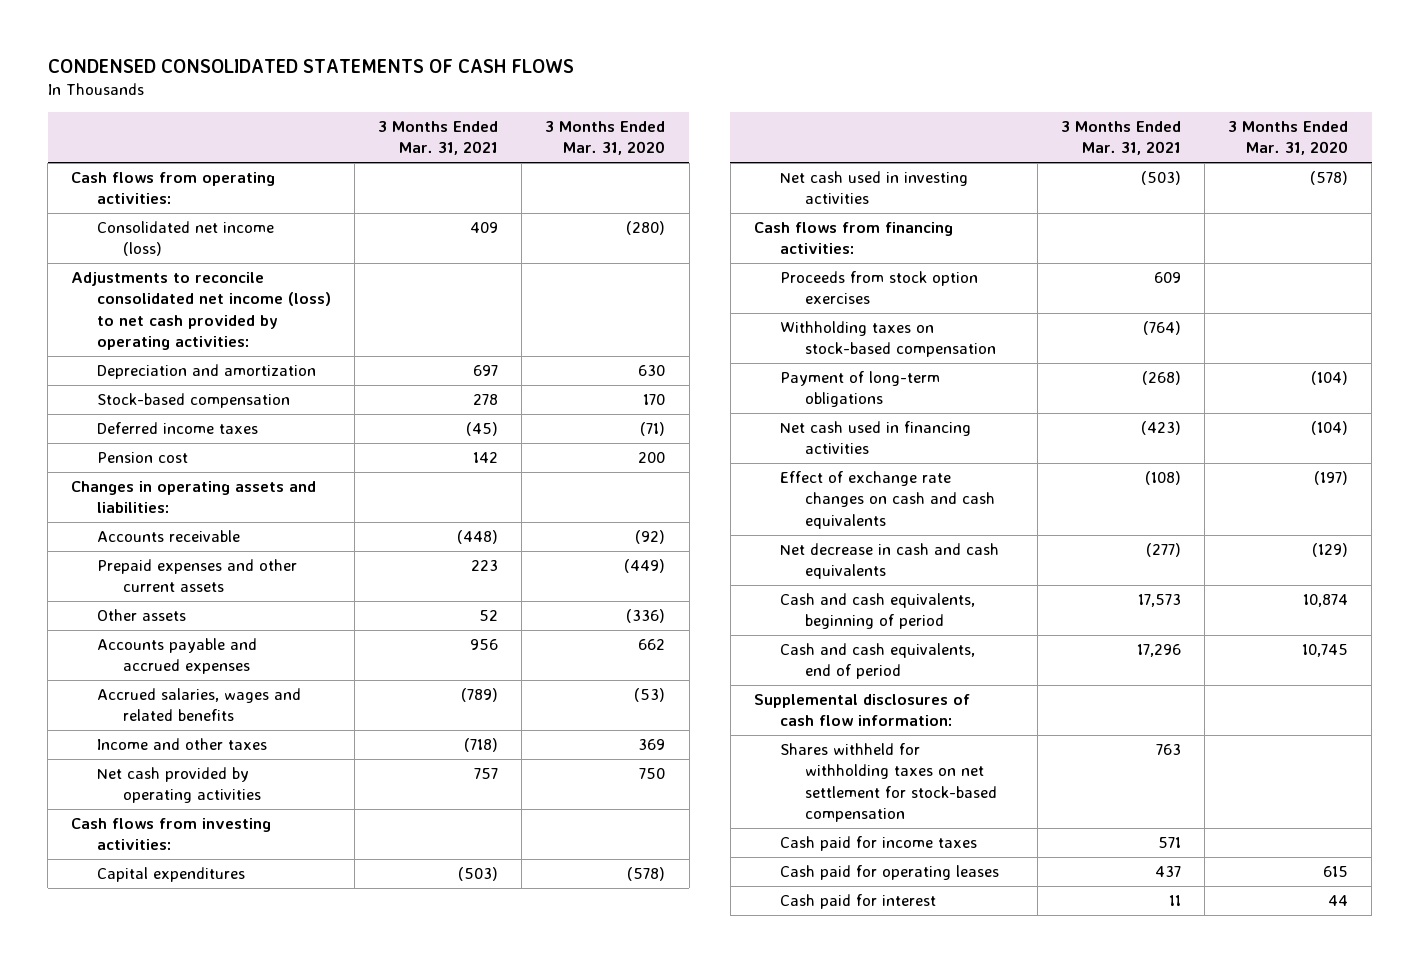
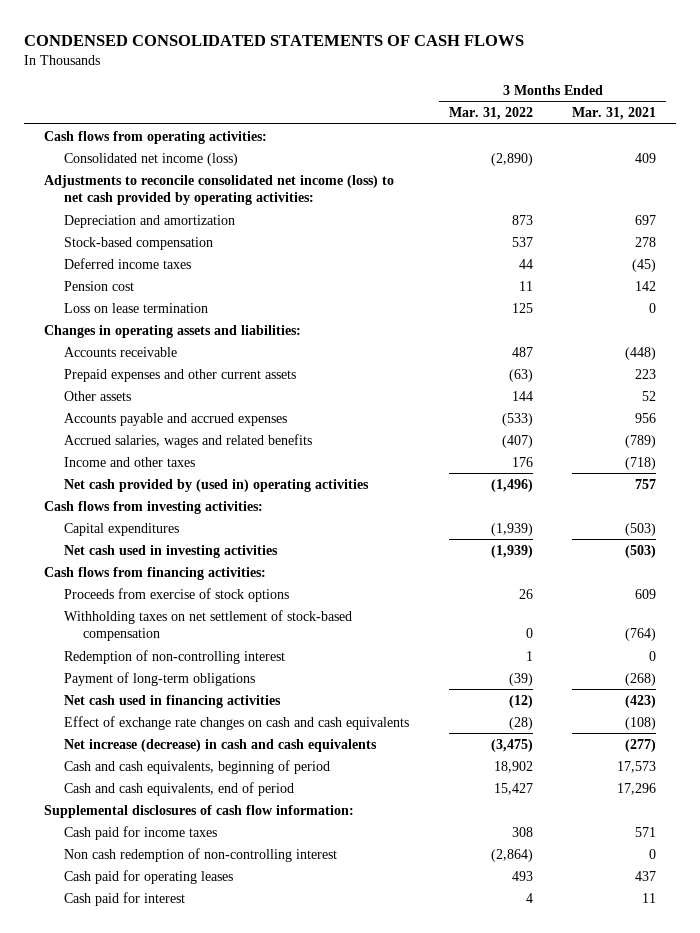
- | 3 Months Ended Mar. 31, 2021 | 3 Months Ended Mar. 31, 2020
+ | 3 Months Ended Mar. 31, 2022 | 3 Months Ended Mar. 31, 2021
+ Loss on lease termination | 125 | 0
- Net cash provided by operating activities | 757 | 750
+ Net cash provided by (used in) operating activities | (1,496) | 757
- Proceeds from stock option exercises | 609 |
- Withholding taxes on stock-based compensation | (764) |
+ Proceeds from exercise of stock options | 26 | 609
+ Withholding taxes on net settlement of stock-based compensation | 0 | (764)
+ Redemption of non-controlling interest | 1 | 0
- Net decrease in cash and cash equivalents | (277) | (129)
+ Net increase (decrease) in cash and cash equivalents | (3,475) | (277)
- Shares withheld for withholding taxes on net settlement for stock-based compensation | 763 |
+ Non cash redemption of non-controlling interest | (2,864) | 0

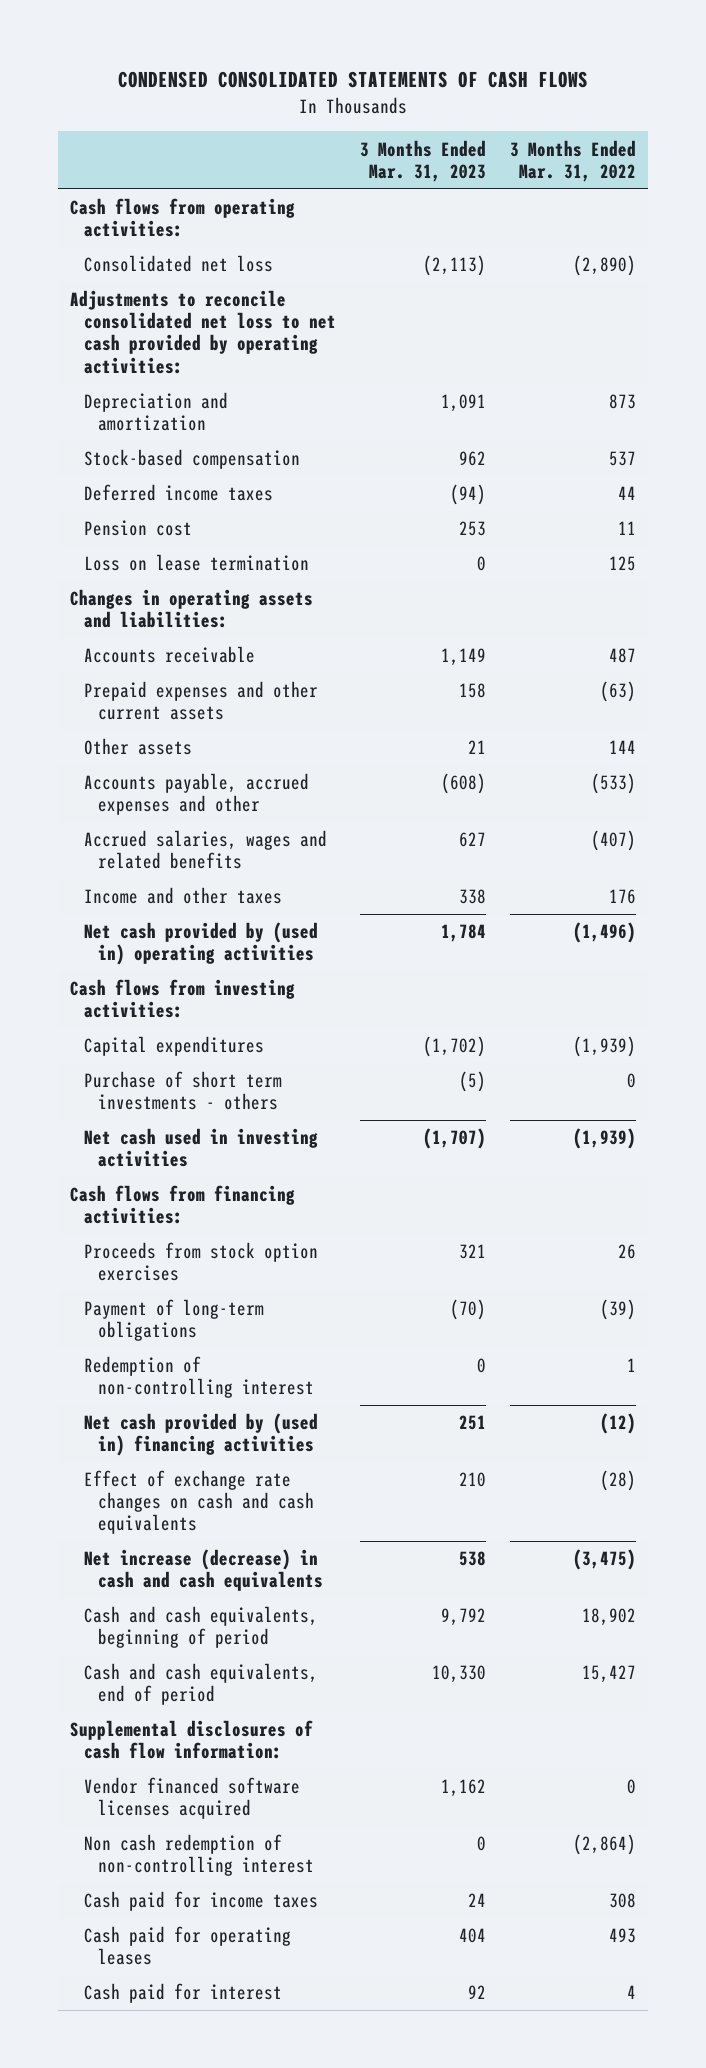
- | 3 Months Ended Mar. 31, 2022 | 3 Months Ended Mar. 31, 2021
+ | 3 Months Ended Mar. 31, 2023 | 3 Months Ended Mar. 31, 2022
- Consolidated net income (loss) | (2,890) | 409
- Adjustments to reconcile consolidated net income (loss) to net cash provided by operating activities:
+ Consolidated net loss | (2,113) | (2,890)
+ Adjustments to reconcile consolidated net loss to net cash provided by operating activities:
- Accounts payable and accrued expenses | (533) | 956
+ Accounts payable, accrued expenses and other | (608) | (533)
+ Purchase of short term investments - others | (5) | 0
- Proceeds from exercise of stock options | 26 | 609
- Withholding taxes on net settlement of stock-based compensation | 0 | (764)
+ Proceeds from stock option exercises | 321 | 26
- Net cash used in financing activities | (12) | (423)
moved down: Redemption of non-controlling interest | 0 | 1
+ Net cash provided by (used in) financing activities | 251 | (12)
+ Vendor financed software licenses acquired | 1,162 | 0
moved down: Cash paid for income taxes | 24 | 308

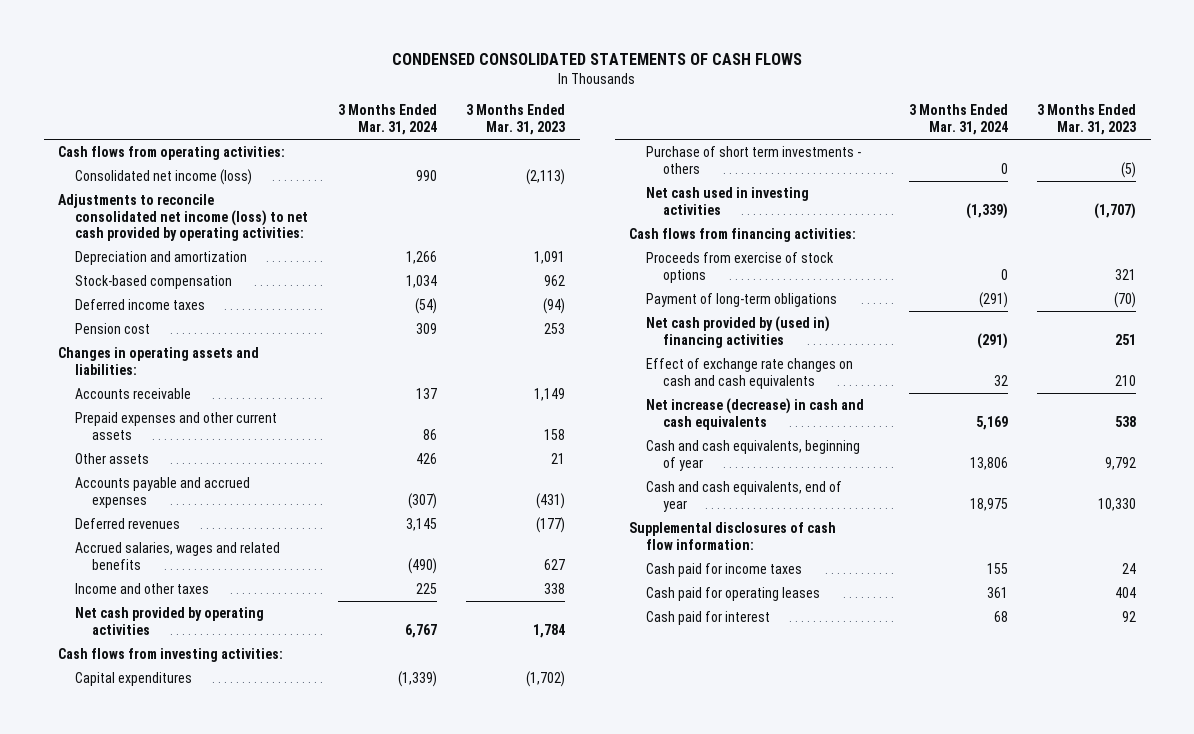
- | 3 Months Ended Mar. 31, 2023 | 3 Months Ended Mar. 31, 2022
+ | 3 Months Ended Mar. 31, 2024 | 3 Months Ended Mar. 31, 2023
- Consolidated net loss | (2,113) | (2,890)
- Adjustments to reconcile consolidated net loss to net cash provided by operating activities:
+ Consolidated net income (loss) | 990 | (2,113)
+ Adjustments to reconcile consolidated net income (loss) to net cash provided by operating activities:
- Loss on lease termination | 0 | 125
- Accounts payable, accrued expenses and other | (608) | (533)
+ Accounts payable and accrued expenses | (307) | (431)
+ Deferred revenues | 3,145 | (177)
- Net cash provided by (used in) operating activities | 1,784 | (1,496)
+ Net cash provided by operating activities | 6,767 | 1,784
- Proceeds from stock option exercises | 321 | 26
+ Proceeds from exercise of stock options | 0 | 321
- Redemption of non-controlling interest | 0 | 1
- Cash and cash equivalents, beginning of period | 9,792 | 18,902
- Cash and cash equivalents, end of period | 10,330 | 15,427
+ Cash and cash equivalents, beginning of year | 13,806 | 9,792
+ Cash and cash equivalents, end of year | 18,975 | 10,330
- Vendor financed software licenses acquired | 1,162 | 0
- Non cash redemption of non-controlling interest | 0 | (2,864)

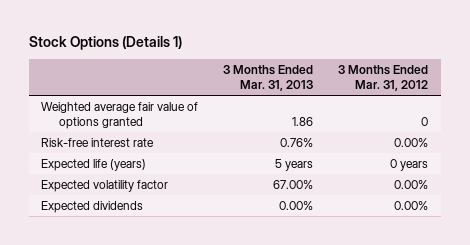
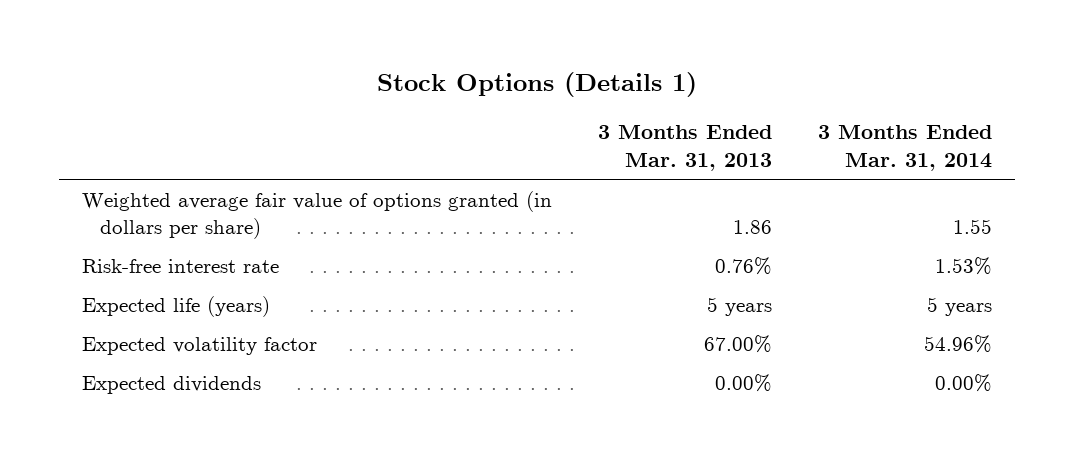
- | 3 Months Ended Mar. 31, 2013 | 3 Months Ended Mar. 31, 2012
+ | 3 Months Ended Mar. 31, 2013 | 3 Months Ended Mar. 31, 2014
- Weighted average fair value of options granted | 1.86 | 0
+ Weighted average fair value of options granted (in dollars per share) | 1.86 | 1.55

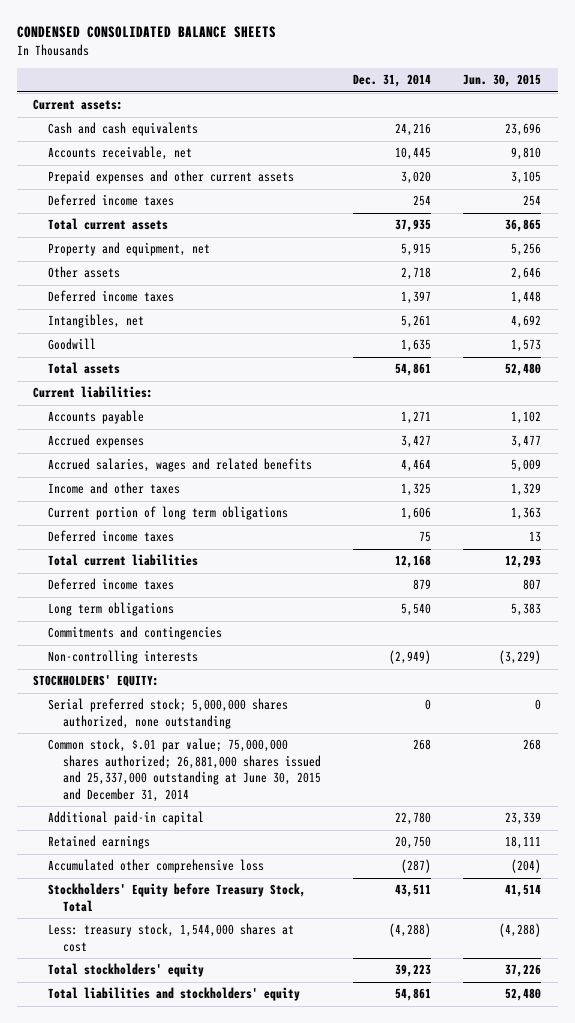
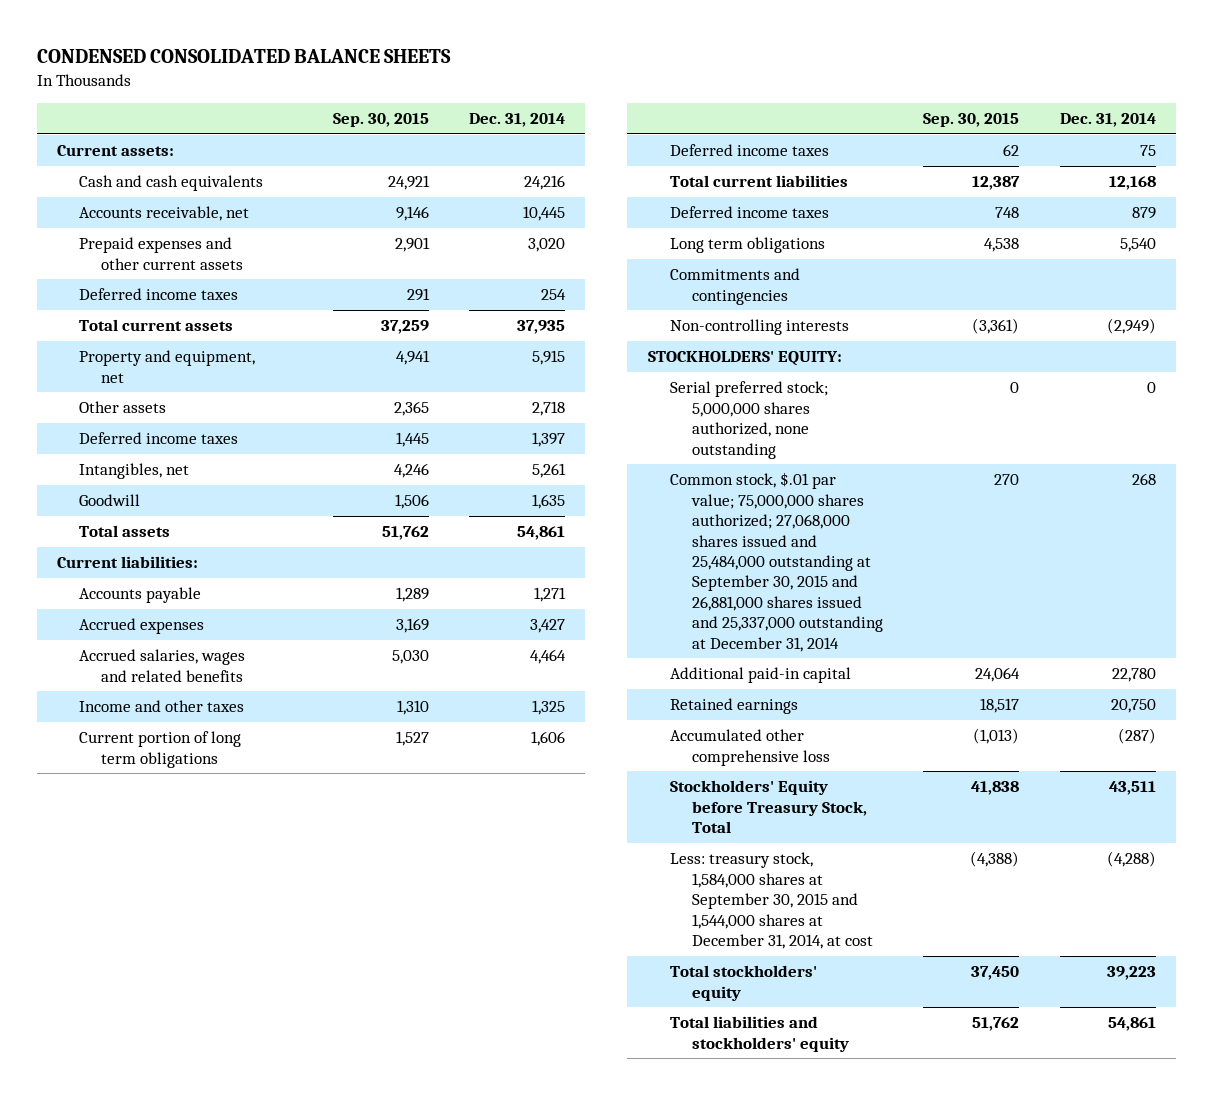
- | Dec. 31, 2014 | Jun. 30, 2015
+ | Sep. 30, 2015 | Dec. 31, 2014
- Common stock, $.01 par value; 75,000,000 shares authorized; 26,881,000 shares issued and 25,337,000 outstanding at June 30, 2015 and December 31, 2014 | 268 | 268
+ Common stock, $.01 par value; 75,000,000 shares authorized; 27,068,000 shares issued and 25,484,000 outstanding at September 30, 2015 and 26,881,000 shares issued and 25,337,000 outstanding at December 31, 2014 | 270 | 268
- Less: treasury stock, 1,544,000 shares at cost | (4,288) | (4,288)
+ Less: treasury stock, 1,584,000 shares at September 30, 2015 and 1,544,000 shares at December 31, 2014, at cost | (4,388) | (4,288)

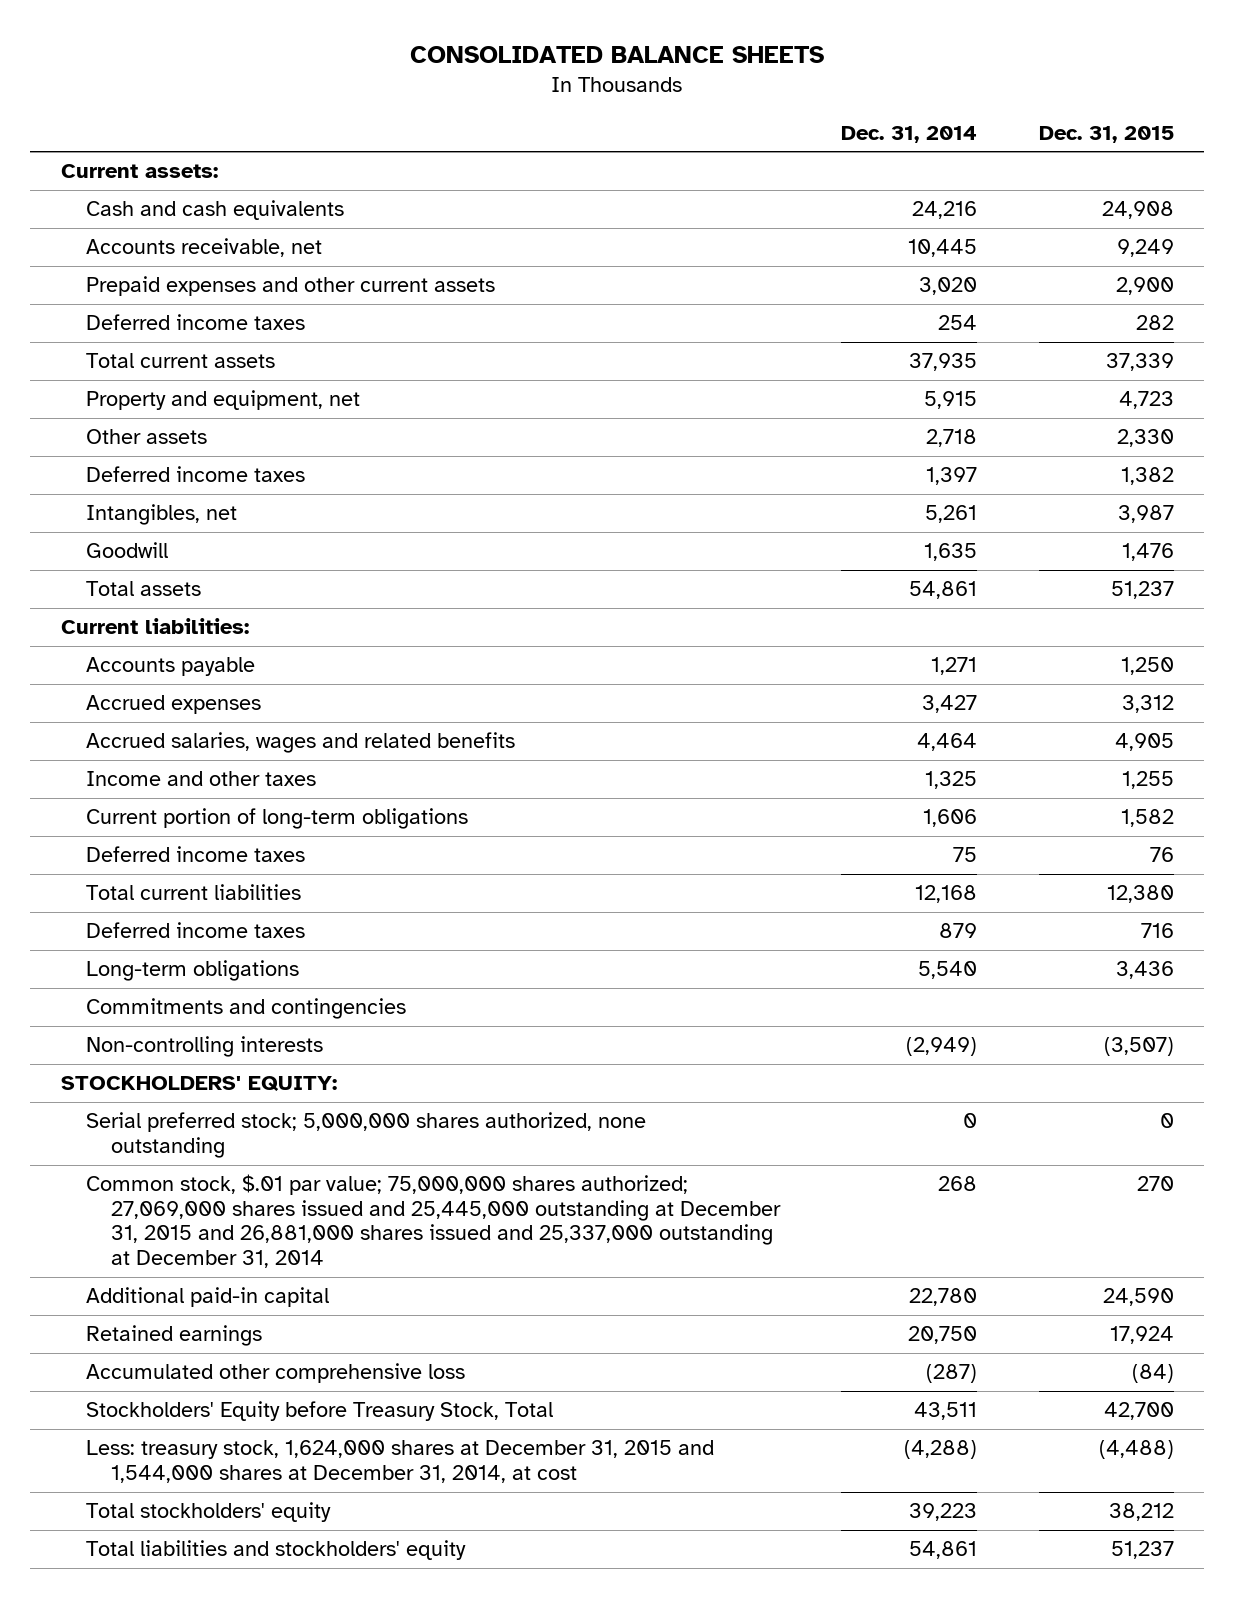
- CONDENSED CONSOLIDATED BALANCE SHEETS
+ CONSOLIDATED BALANCE SHEETS
- | Sep. 30, 2015 | Dec. 31, 2014
+ | Dec. 31, 2014 | Dec. 31, 2015
- Current portion of long term obligations | 1,527 | 1,606
+ Current portion of long-term obligations | 1,606 | 1,582
- Long term obligations | 4,538 | 5,540
+ Long-term obligations | 5,540 | 3,436
- Common stock, $.01 par value; 75,000,000 shares authorized; 27,068,000 shares issued and 25,484,000 outstanding at September 30, 2015 and 26,881,000 shares issued and 25,337,000 outstanding at December 31, 2014 | 270 | 268
+ Common stock, $.01 par value; 75,000,000 shares authorized; 27,069,000 shares issued and 25,445,000 outstanding at December 31, 2015 and 26,881,000 shares issued and 25,337,000 outstanding at December 31, 2014 | 268 | 270
- Less: treasury stock, 1,584,000 shares at September 30, 2015 and 1,544,000 shares at December 31, 2014, at cost | (4,388) | (4,288)
+ Less: treasury stock, 1,624,000 shares at December 31, 2015 and 1,544,000 shares at December 31, 2014, at cost | (4,288) | (4,488)

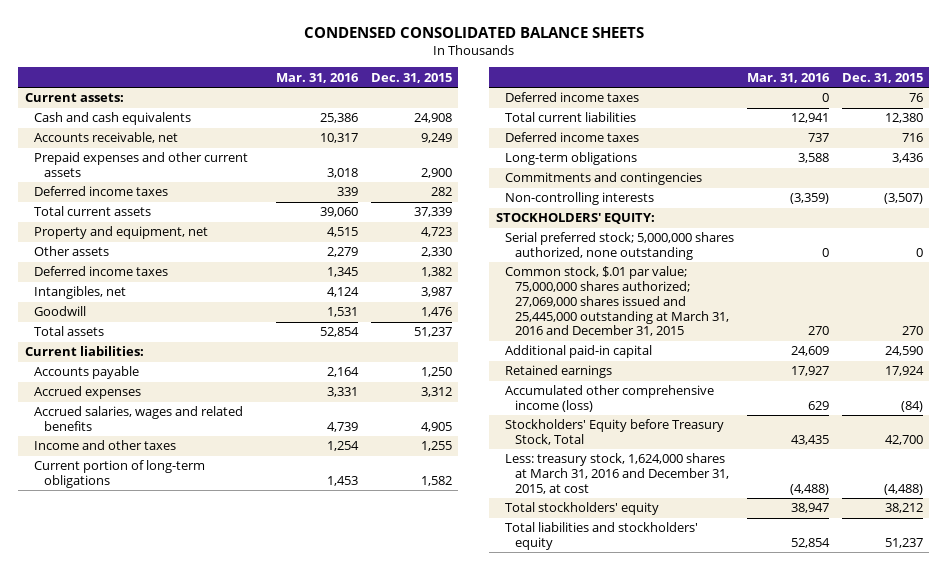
- CONSOLIDATED BALANCE SHEETS
+ CONDENSED CONSOLIDATED BALANCE SHEETS
- | Dec. 31, 2014 | Dec. 31, 2015
+ | Mar. 31, 2016 | Dec. 31, 2015
- Common stock, $.01 par value; 75,000,000 shares authorized; 27,069,000 shares issued and 25,445,000 outstanding at December 31, 2015 and 26,881,000 shares issued and 25,337,000 outstanding at December 31, 2014 | 268 | 270
+ Common stock, $.01 par value; 75,000,000 shares authorized; 27,069,000 shares issued and 25,445,000 outstanding at March 31, 2016 and December 31, 2015 | 270 | 270
- Accumulated other comprehensive loss | (287) | (84)
+ Accumulated other comprehensive income (loss) | 629 | (84)
- Less: treasury stock, 1,624,000 shares at December 31, 2015 and 1,544,000 shares at December 31, 2014, at cost | (4,288) | (4,488)
+ Less: treasury stock, 1,624,000 shares at March 31, 2016 and December 31, 2015, at cost | (4,488) | (4,488)

